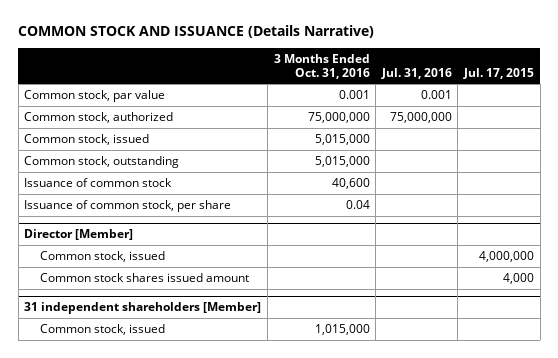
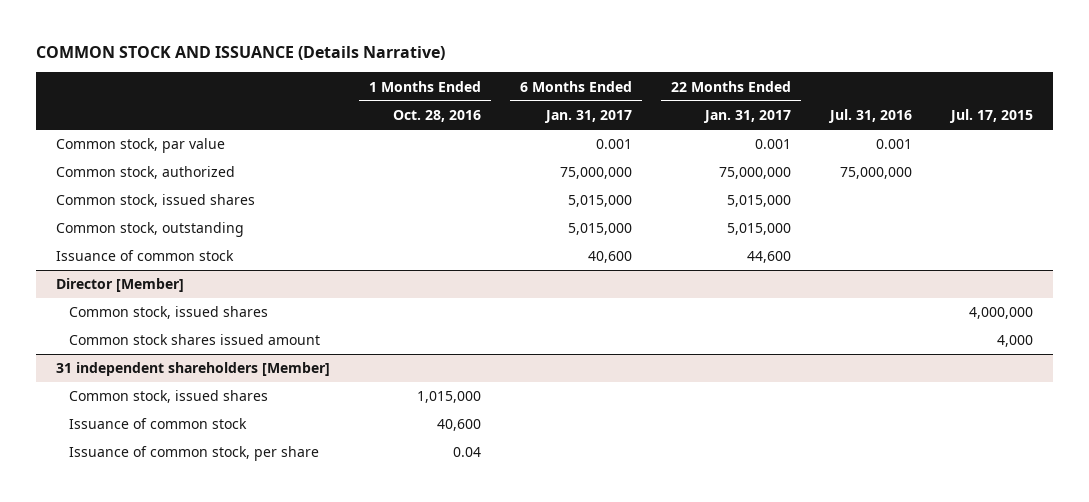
- | 3 Months Ended Oct. 31, 2016 | Jul. 31, 2016 | Jul. 17, 2015
+ | 1 Months Ended Oct. 28, 2016 | 6 Months Ended Jan. 31, 2017 | 22 Months Ended Jan. 31, 2017 | Jul. 31, 2016 | Jul. 17, 2015
- Common stock, issued | 5,015,000 | |
+ Common stock, issued shares | | 5,015,000 | 5,015,000 | |
- Issuance of common stock, per share | 0.04 | |
@ Director [Member]
- Common stock, issued | | | 4,000,000
+ Common stock, issued shares | | | | | 4,000,000
@ 31 independent shareholders [Member]
- Common stock, issued | 1,015,000 | |
+ Common stock, issued shares | 1,015,000 | | | |
+ Issuance of common stock | 40,600 | | | |
+ Issuance of common stock, per share | 0.04 | | | |

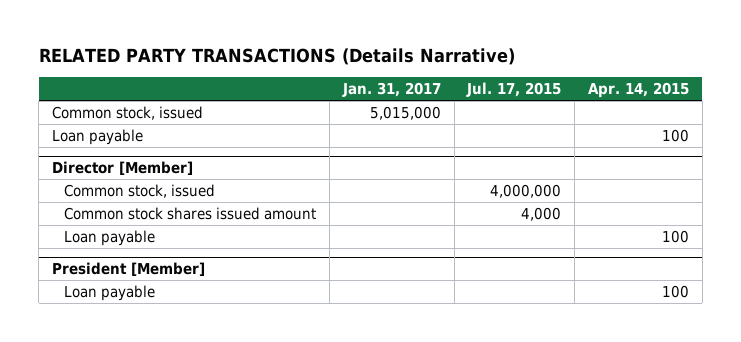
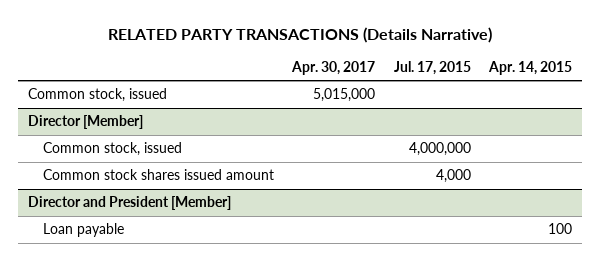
- | Jan. 31, 2017 | Jul. 17, 2015 | Apr. 14, 2015
+ | Apr. 30, 2017 | Jul. 17, 2015 | Apr. 14, 2015
- Loan payable | | | 100
@ Director [Member]
- Loan payable | | | 100
- President [Member]
+ Director and President [Member]

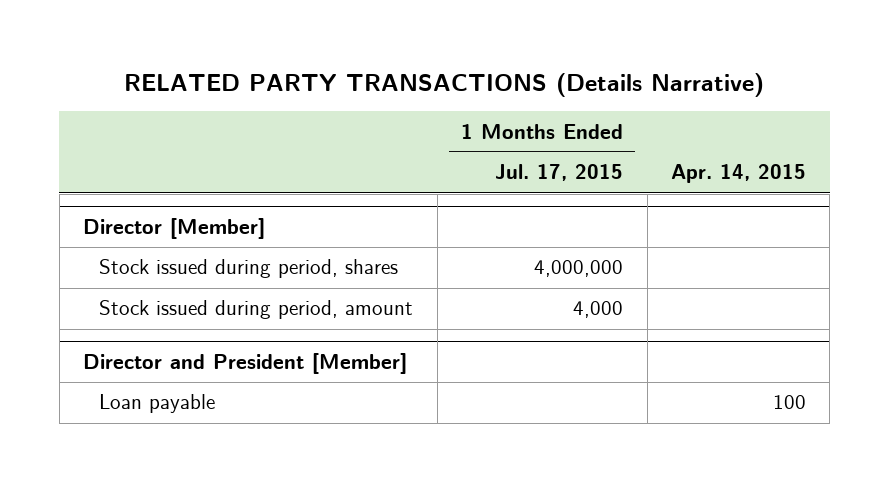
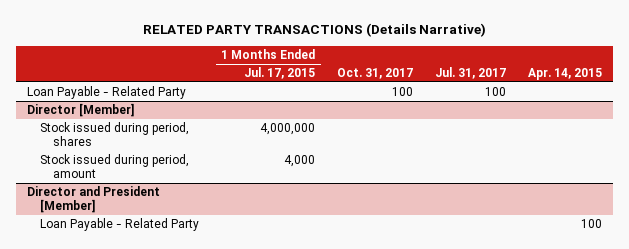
- | 1 Months Ended Jul. 17, 2015 | Apr. 14, 2015
+ | 1 Months Ended Jul. 17, 2015 | Oct. 31, 2017 | Jul. 31, 2017 | Apr. 14, 2015
+ Loan Payable - Related Party | | 100 | 100 |
@ Director and President [Member]
- Loan payable | | 100
+ Loan Payable - Related Party | | | | 100

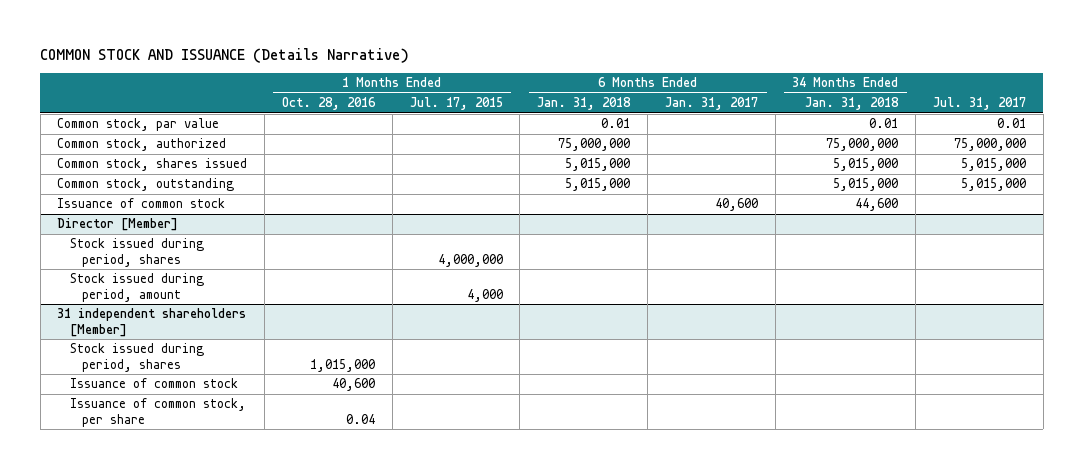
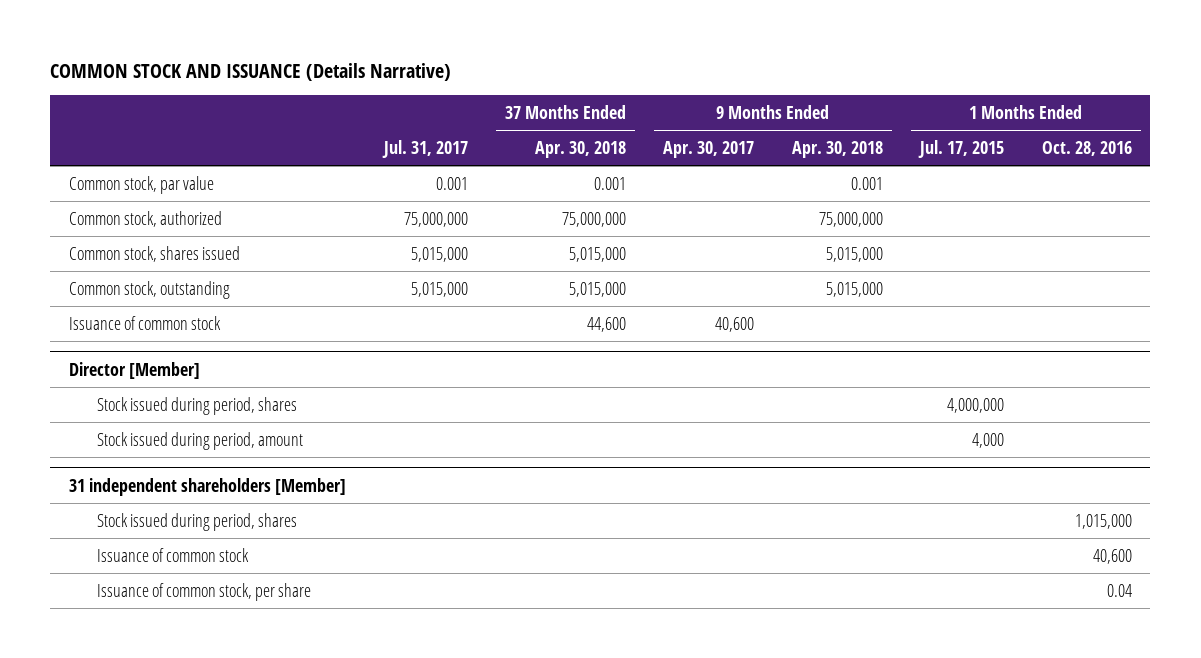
- | 1 Months Ended Oct. 28, 2016 | 1 Months Ended Jul. 17, 2015 | 6 Months Ended Jan. 31, 2018 | 6 Months Ended Jan. 31, 2017 | 34 Months Ended Jan. 31, 2018 | Jul. 31, 2017
+ | Jul. 31, 2017 | 37 Months Ended Apr. 30, 2018 | 9 Months Ended Apr. 30, 2017 | 9 Months Ended Apr. 30, 2018 | 1 Months Ended Jul. 17, 2015 | 1 Months Ended Oct. 28, 2016
- Common stock, par value | | | 0.01 | | 0.01 | 0.01
+ Common stock, par value | 0.001 | 0.001 | | 0.001 | |

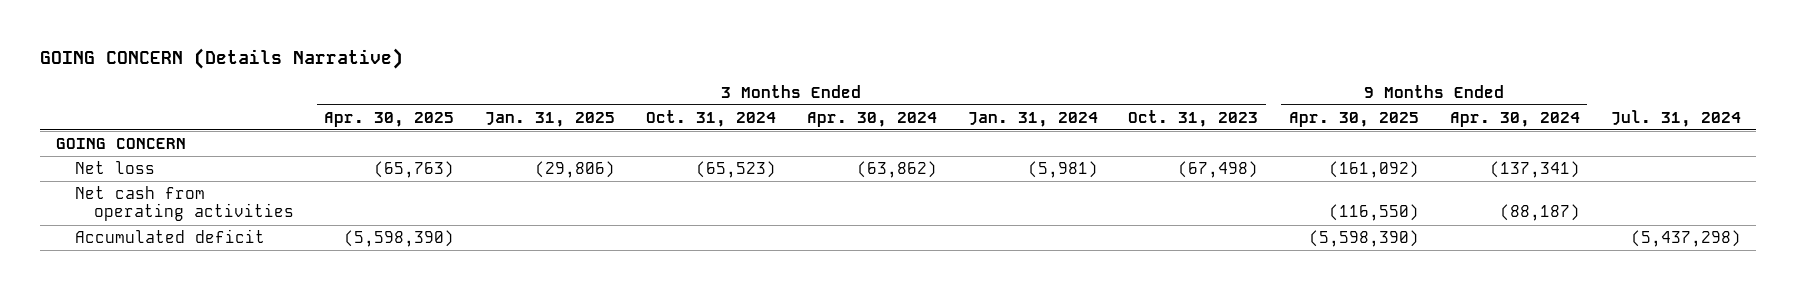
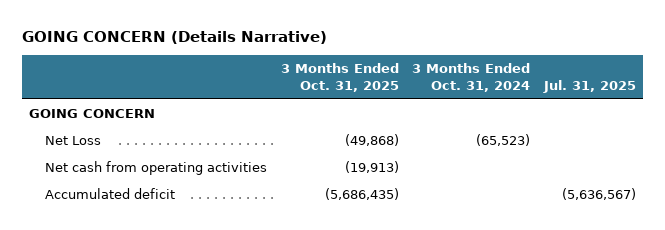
- | 3 Months Ended Apr. 30, 2025 | 3 Months Ended Jan. 31, 2025 | 3 Months Ended Oct. 31, 2024 | 3 Months Ended Apr. 30, 2024 | 3 Months Ended Jan. 31, 2024 | 3 Months Ended Oct. 31, 2023 | 9 Months Ended Apr. 30, 2025 | 9 Months Ended Apr. 30, 2024 | Jul. 31, 2024
+ | 3 Months Ended Oct. 31, 2025 | 3 Months Ended Oct. 31, 2024 | Jul. 31, 2025
- Net loss | (65,763) | (29,806) | (65,523) | (63,862) | (5,981) | (67,498) | (161,092) | (137,341) |
+ Net Loss | (49,868) | (65,523) |

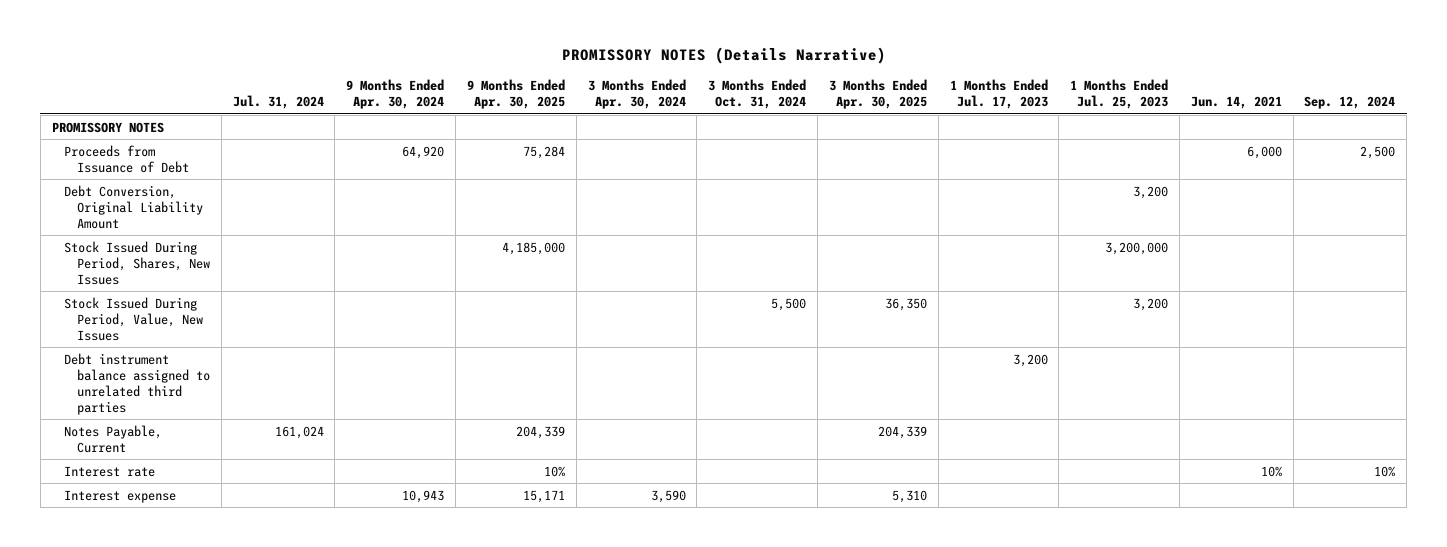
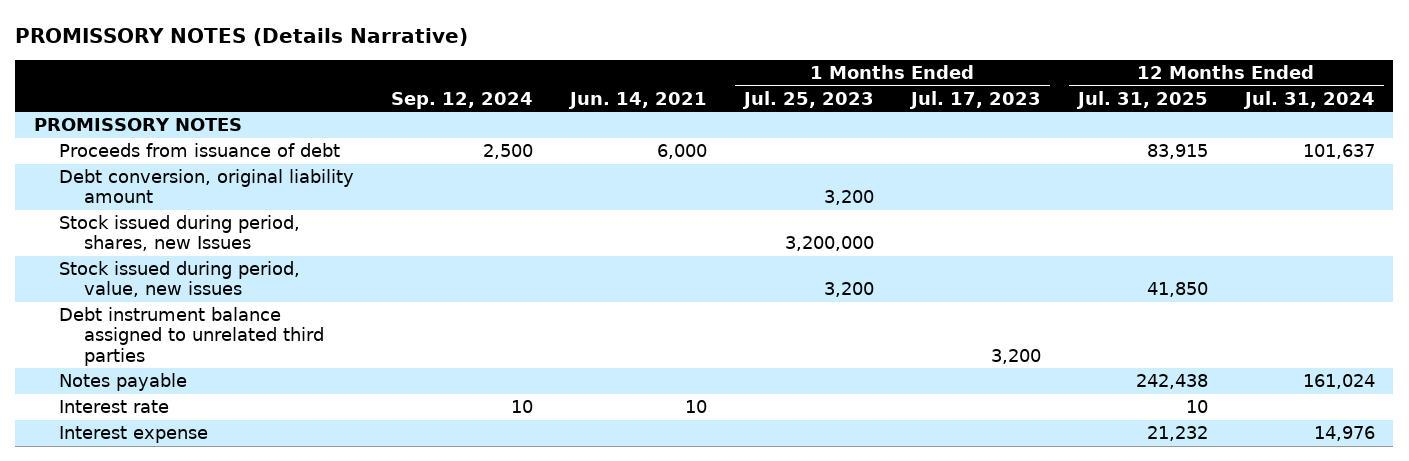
- | Jul. 31, 2024 | 9 Months Ended Apr. 30, 2024 | 9 Months Ended Apr. 30, 2025 | 3 Months Ended Apr. 30, 2024 | 3 Months Ended Oct. 31, 2024 | 3 Months Ended Apr. 30, 2025 | 1 Months Ended Jul. 17, 2023 | 1 Months Ended Jul. 25, 2023 | Jun. 14, 2021 | Sep. 12, 2024
+ | Sep. 12, 2024 | Jun. 14, 2021 | 1 Months Ended Jul. 25, 2023 | 1 Months Ended Jul. 17, 2023 | 12 Months Ended Jul. 31, 2025 | 12 Months Ended Jul. 31, 2024
- Proceeds from Issuance of Debt | | 64,920 | 75,284 | | | | | | 6,000 | 2,500
- Debt Conversion, Original Liability Amount | | | | | | | | 3,200 | |
- Stock Issued During Period, Shares, New Issues | | | 4,185,000 | | | | | 3,200,000 | |
- Stock Issued During Period, Value, New Issues | | | | | 5,500 | 36,350 | | 3,200 | |
+ Proceeds from issuance of debt | 2,500 | 6,000 | | | 83,915 | 101,637
+ Debt conversion, original liability amount | | | 3,200 | | |
+ Stock issued during period, shares, new Issues | | | 3,200,000 | | |
+ Stock issued during period, value, new issues | | | 3,200 | | 41,850 |
- Notes Payable, Current | 161,024 | | 204,339 | | | 204,339 | | | |
- Interest rate | | | 10% | | | | | | 10% | 10%
+ Notes payable | | | | | 242,438 | 161,024
+ Interest rate | 10 | 10 | | | 10 |

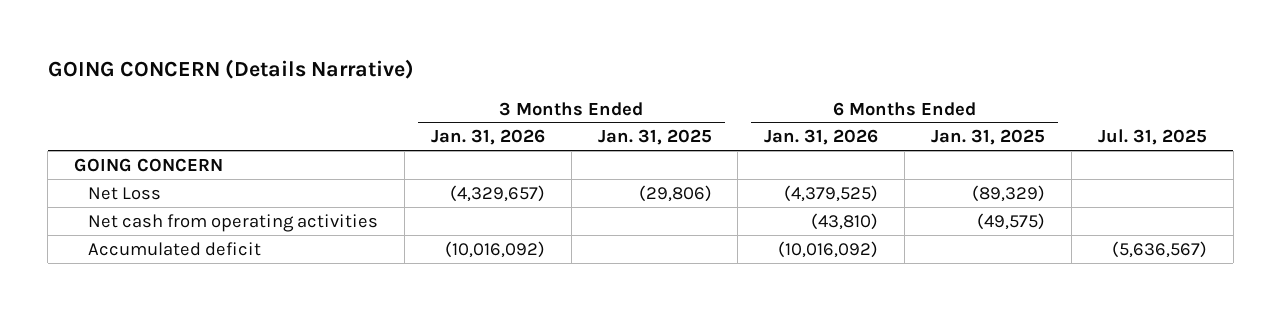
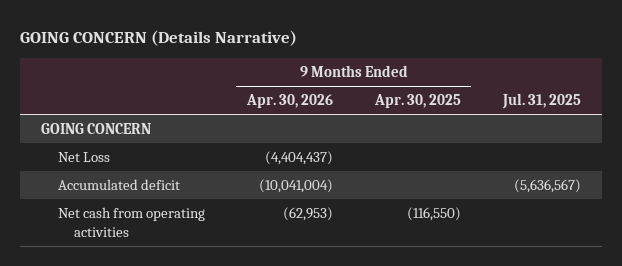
- | 3 Months Ended Jan. 31, 2026 | 3 Months Ended Jan. 31, 2025 | 6 Months Ended Jan. 31, 2026 | 6 Months Ended Jan. 31, 2025 | Jul. 31, 2025
+ | 9 Months Ended Apr. 30, 2026 | 9 Months Ended Apr. 30, 2025 | Jul. 31, 2025
moved down: Net cash from operating activities | (62,953) | (116,550) |

